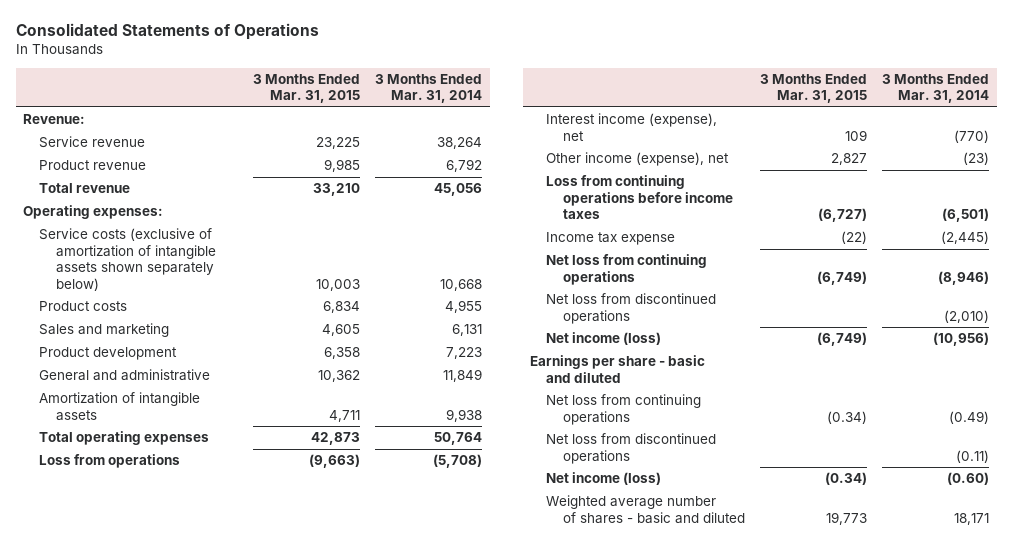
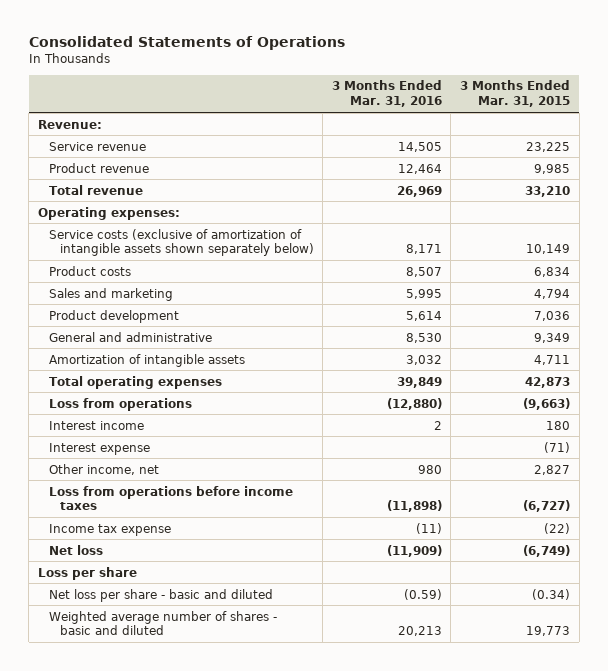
- | 3 Months Ended Mar. 31, 2015 | 3 Months Ended Mar. 31, 2014
+ | 3 Months Ended Mar. 31, 2016 | 3 Months Ended Mar. 31, 2015
- Service costs (exclusive of amortization of intangible assets shown separately below) | 10,003 | 10,668
+ Service costs (exclusive of amortization of intangible assets shown separately below) | 8,171 | 10,149
- Sales and marketing | 4,605 | 6,131
- Product development | 6,358 | 7,223
- General and administrative | 10,362 | 11,849
+ Sales and marketing | 5,995 | 4,794
+ Product development | 5,614 | 7,036
+ General and administrative | 8,530 | 9,349
- Interest income (expense), net | 109 | (770)
- Other income (expense), net | 2,827 | (23)
- Loss from continuing operations before income taxes | (6,727) | (6,501)
+ Interest income | 2 | 180
+ Interest expense | | (71)
+ Other income, net | 980 | 2,827
+ Loss from operations before income taxes | (11,898) | (6,727)
- Net loss from continuing operations | (6,749) | (8,946)
- Net loss from discontinued operations | | (2,010)
- Net income (loss) | (6,749) | (10,956)
- Earnings per share - basic and diluted
- Net loss from continuing operations | (0.34) | (0.49)
- Net loss from discontinued operations | | (0.11)
- Net income (loss) | (0.34) | (0.60)
+ Net loss | (11,909) | (6,749)
+ Loss per share
+ Net loss per share - basic and diluted | (0.59) | (0.34)

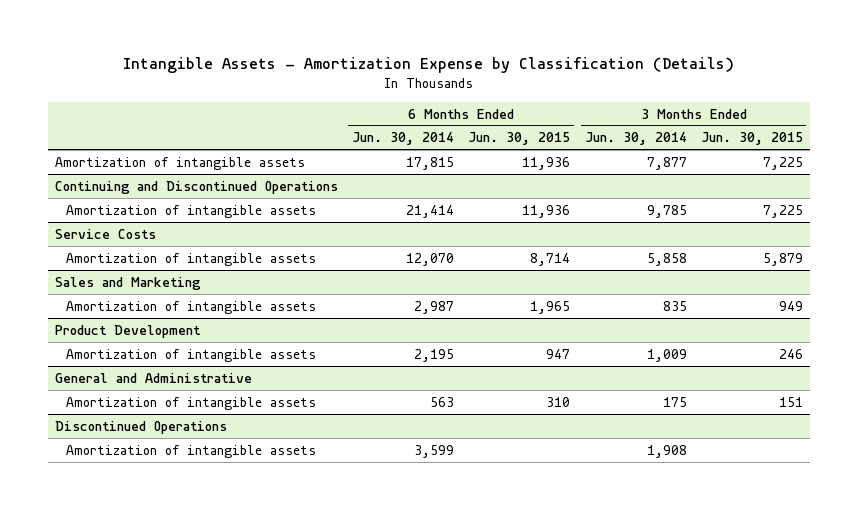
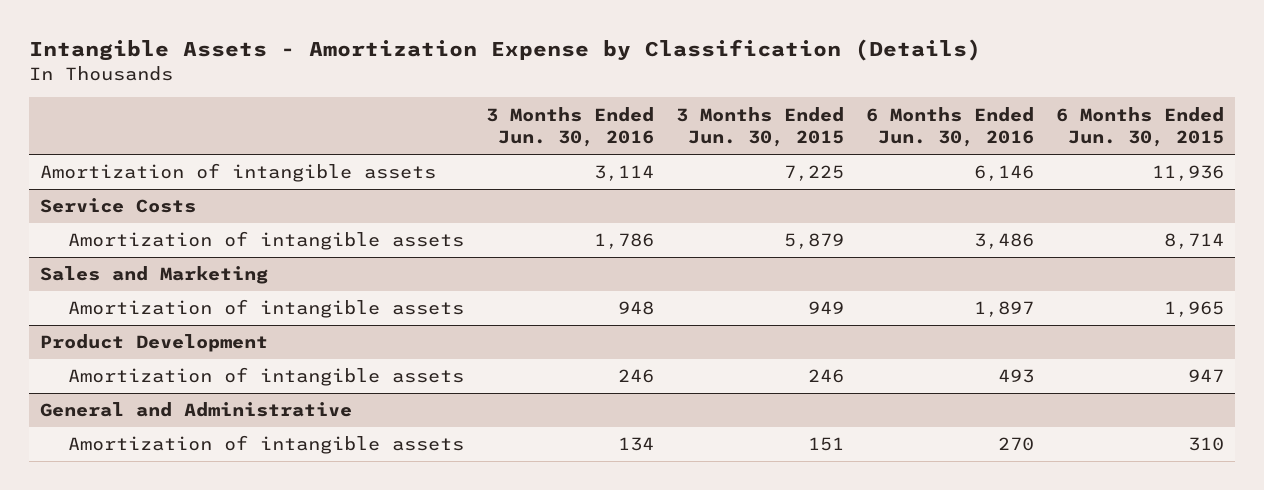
- | 6 Months Ended Jun. 30, 2014 | 6 Months Ended Jun. 30, 2015 | 3 Months Ended Jun. 30, 2014 | 3 Months Ended Jun. 30, 2015
+ | 3 Months Ended Jun. 30, 2016 | 3 Months Ended Jun. 30, 2015 | 6 Months Ended Jun. 30, 2016 | 6 Months Ended Jun. 30, 2015
- Continuing and Discontinued Operations
- Amortization of intangible assets | 21,414 | 11,936 | 9,785 | 7,225
- Discontinued Operations
- Amortization of intangible assets | 3,599 | | 1,908 |

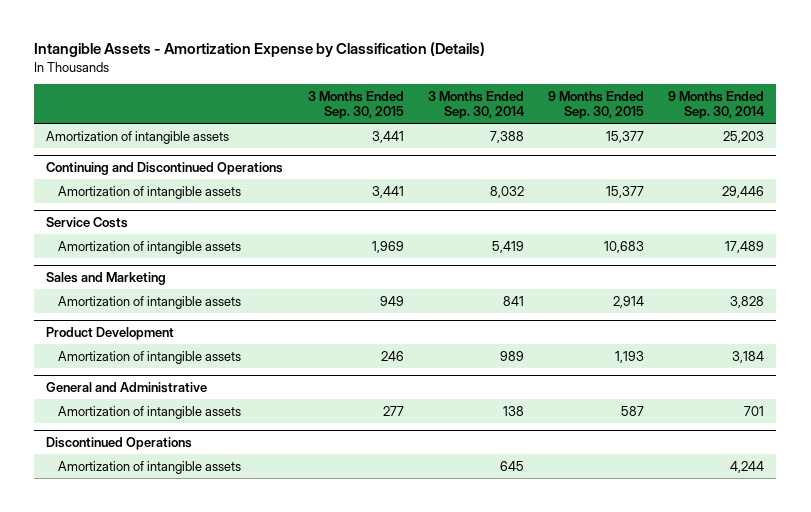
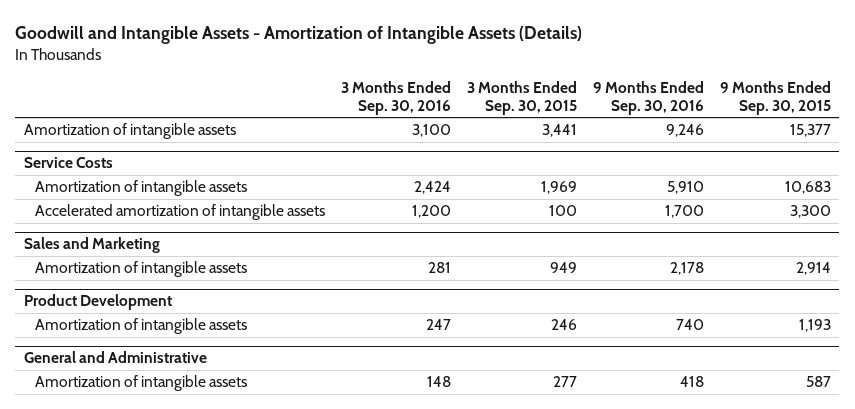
- Intangible Assets - Amortization Expense by Classification (Details)
+ Goodwill and Intangible Assets - Amortization of Intangible Assets (Details)
- | 3 Months Ended Sep. 30, 2015 | 3 Months Ended Sep. 30, 2014 | 9 Months Ended Sep. 30, 2015 | 9 Months Ended Sep. 30, 2014
+ | 3 Months Ended Sep. 30, 2016 | 3 Months Ended Sep. 30, 2015 | 9 Months Ended Sep. 30, 2016 | 9 Months Ended Sep. 30, 2015
- Continuing and Discontinued Operations
- Amortization of intangible assets | 3,441 | 8,032 | 15,377 | 29,446
@ Service Costs
+ Accelerated amortization of intangible assets | 1,200 | 100 | 1,700 | 3,300
- Discontinued Operations
- Amortization of intangible assets | | 645 | | 4,244

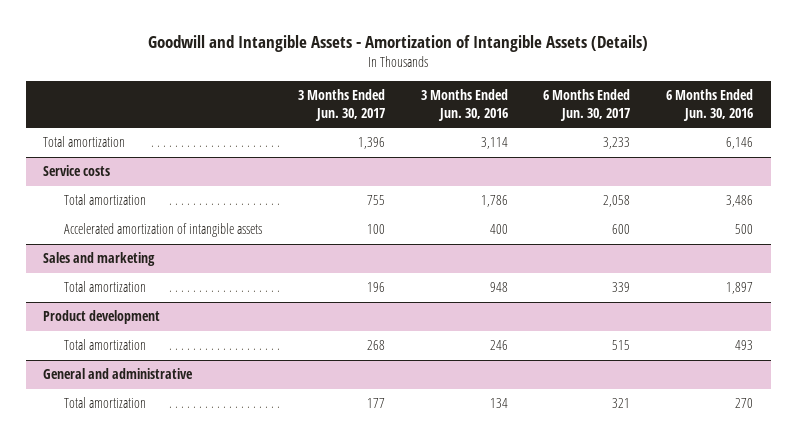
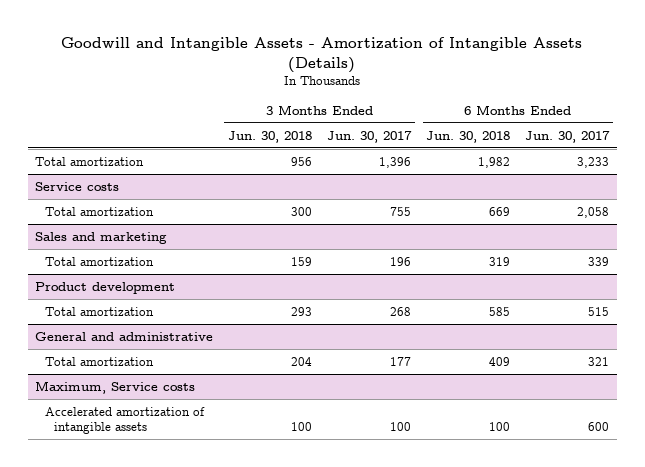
- | 3 Months Ended Jun. 30, 2017 | 3 Months Ended Jun. 30, 2016 | 6 Months Ended Jun. 30, 2017 | 6 Months Ended Jun. 30, 2016
+ | 3 Months Ended Jun. 30, 2018 | 3 Months Ended Jun. 30, 2017 | 6 Months Ended Jun. 30, 2018 | 6 Months Ended Jun. 30, 2017
@ Service costs
- Accelerated amortization of intangible assets | 100 | 400 | 600 | 500
+ Maximum, Service costs
+ Accelerated amortization of intangible assets | 100 | 100 | 100 | 600

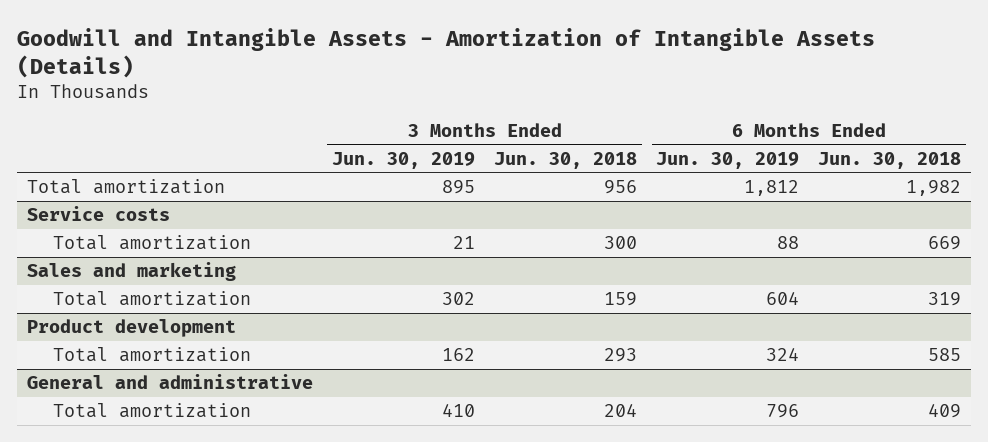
- | 3 Months Ended Jun. 30, 2018 | 3 Months Ended Jun. 30, 2017 | 6 Months Ended Jun. 30, 2018 | 6 Months Ended Jun. 30, 2017
+ | 3 Months Ended Jun. 30, 2019 | 3 Months Ended Jun. 30, 2018 | 6 Months Ended Jun. 30, 2019 | 6 Months Ended Jun. 30, 2018
- Maximum, Service costs
- Accelerated amortization of intangible assets | 100 | 100 | 100 | 600

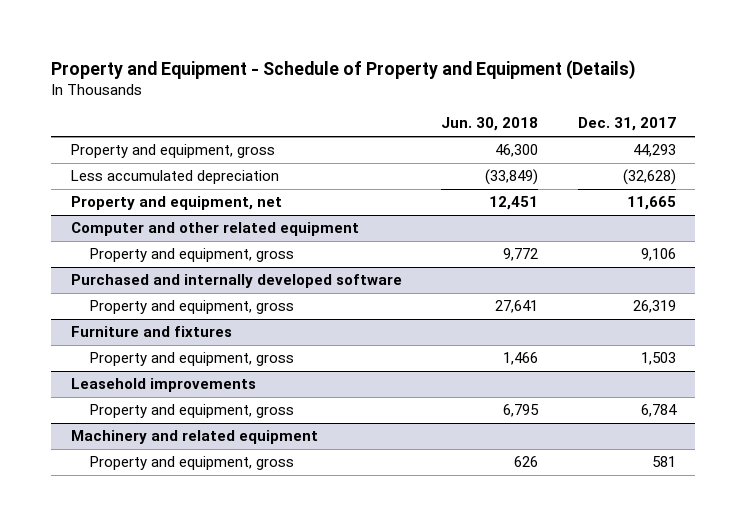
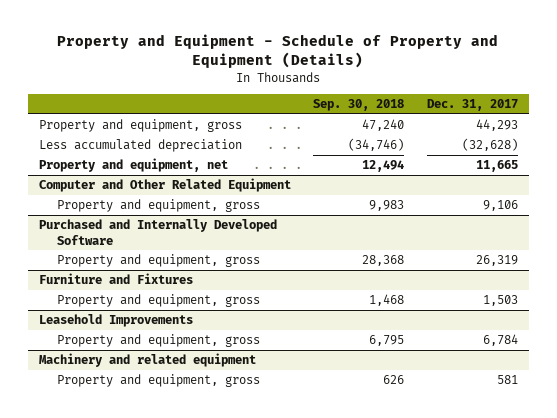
- | Jun. 30, 2018 | Dec. 31, 2017
+ | Sep. 30, 2018 | Dec. 31, 2017
- Computer and other related equipment
+ Computer and Other Related Equipment
- Purchased and internally developed software
+ Purchased and Internally Developed Software
- Furniture and fixtures
+ Furniture and Fixtures
- Leasehold improvements
+ Leasehold Improvements

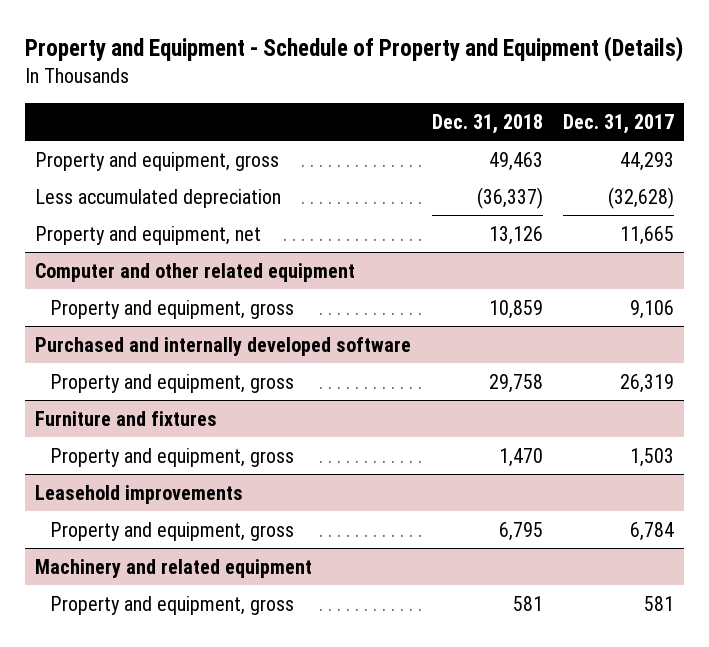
- | Sep. 30, 2018 | Dec. 31, 2017
+ | Dec. 31, 2018 | Dec. 31, 2017
- Computer and Other Related Equipment
+ Computer and other related equipment
- Purchased and Internally Developed Software
+ Purchased and internally developed software
- Furniture and Fixtures
+ Furniture and fixtures
- Leasehold Improvements
+ Leasehold improvements

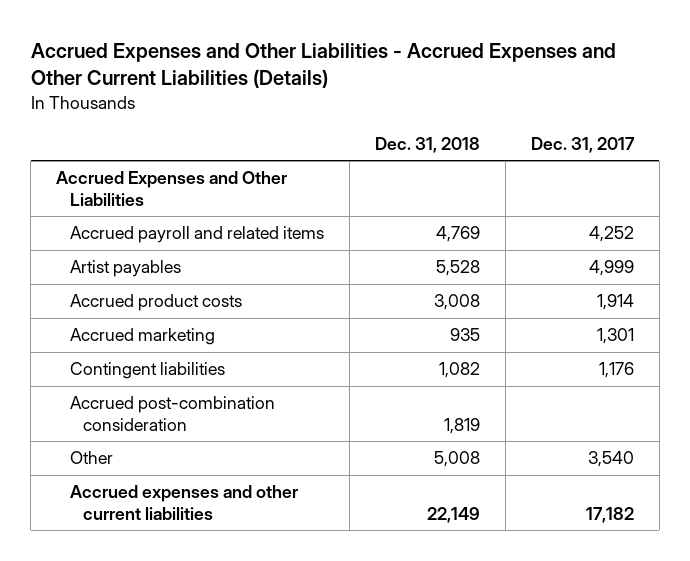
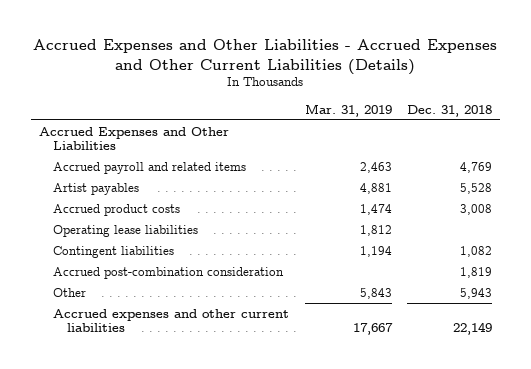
- | Dec. 31, 2018 | Dec. 31, 2017
+ | Mar. 31, 2019 | Dec. 31, 2018
- Accrued marketing | 935 | 1,301
+ Operating lease liabilities | 1,812 |
- Other | 5,008 | 3,540
+ Other | 5,843 | 5,943

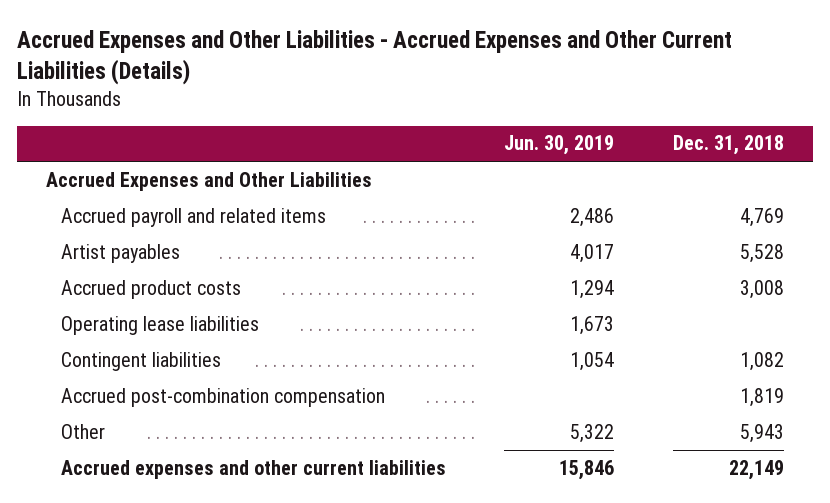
- | Mar. 31, 2019 | Dec. 31, 2018
+ | Jun. 30, 2019 | Dec. 31, 2018
- Accrued post-combination consideration | | 1,819
+ Accrued post-combination compensation | | 1,819

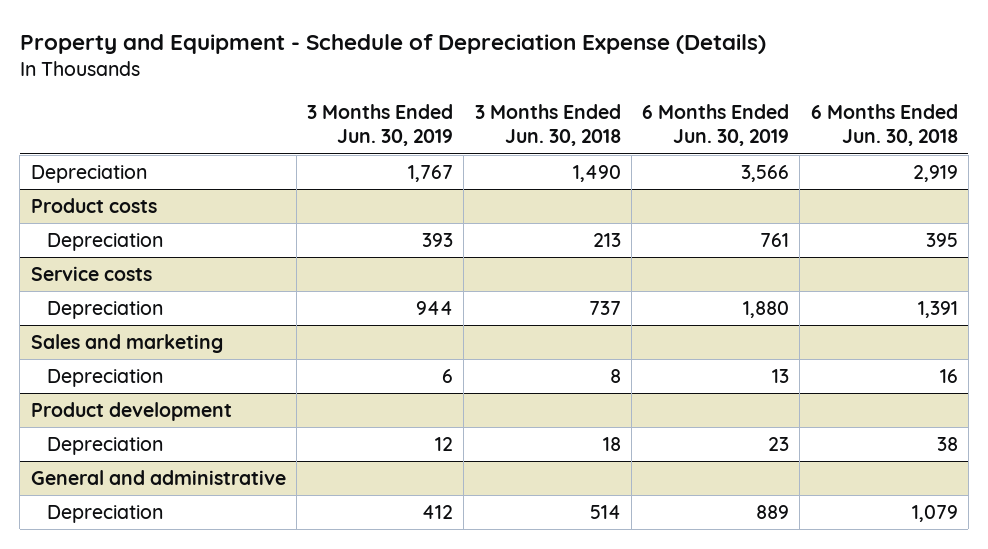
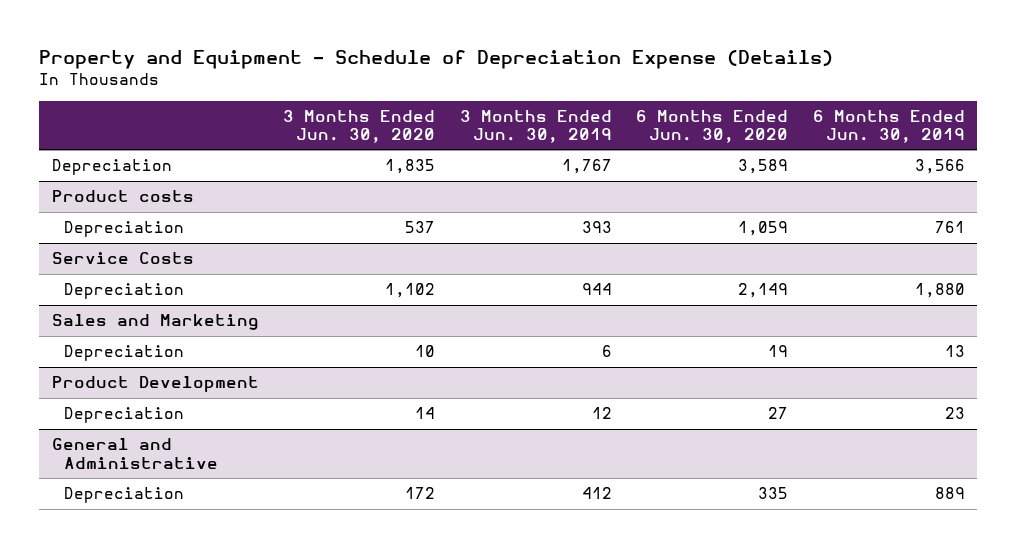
- | 3 Months Ended Jun. 30, 2019 | 3 Months Ended Jun. 30, 2018 | 6 Months Ended Jun. 30, 2019 | 6 Months Ended Jun. 30, 2018
+ | 3 Months Ended Jun. 30, 2020 | 3 Months Ended Jun. 30, 2019 | 6 Months Ended Jun. 30, 2020 | 6 Months Ended Jun. 30, 2019
- Service costs
+ Service Costs
- Sales and marketing
+ Sales and Marketing
- Product development
+ Product Development
- General and administrative
+ General and Administrative

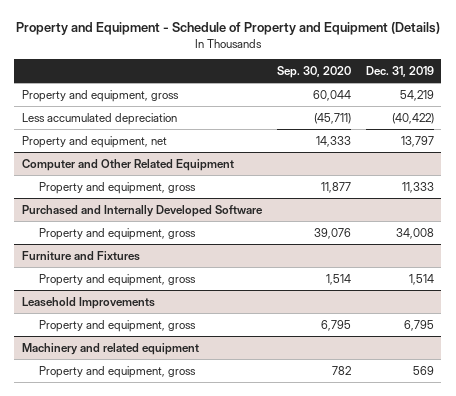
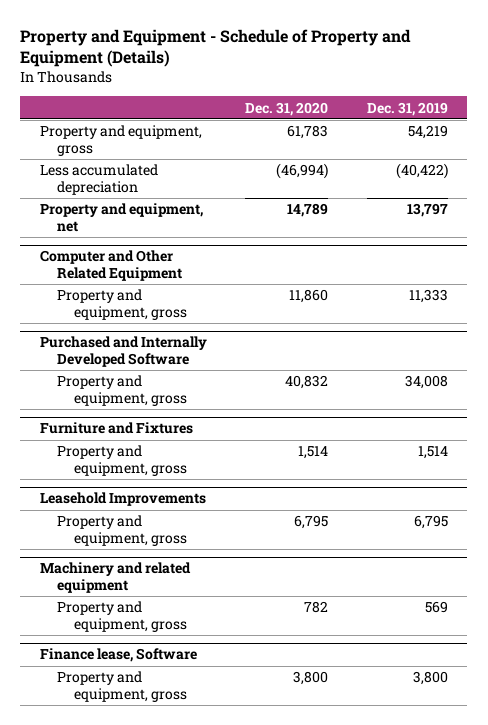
- | Sep. 30, 2020 | Dec. 31, 2019
+ | Dec. 31, 2020 | Dec. 31, 2019
+ Finance lease, Software
+ Property and equipment, gross | 3,800 | 3,800

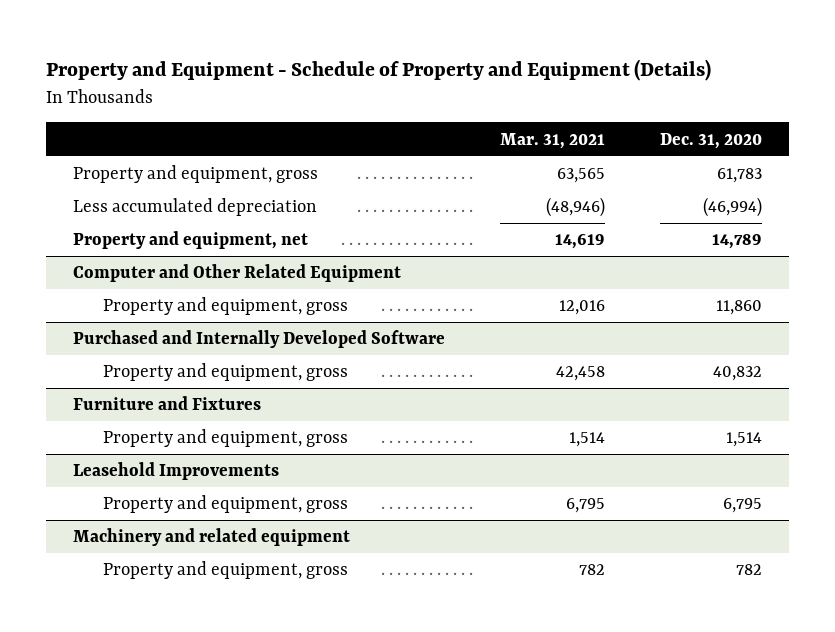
- | Dec. 31, 2020 | Dec. 31, 2019
+ | Mar. 31, 2021 | Dec. 31, 2020
- Finance lease, Software
- Property and equipment, gross | 3,800 | 3,800

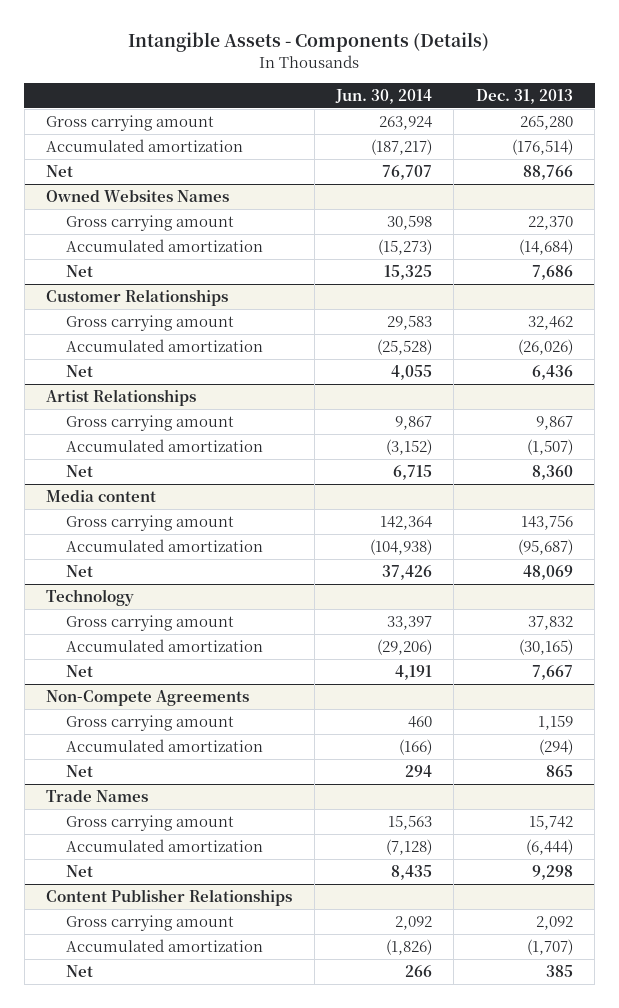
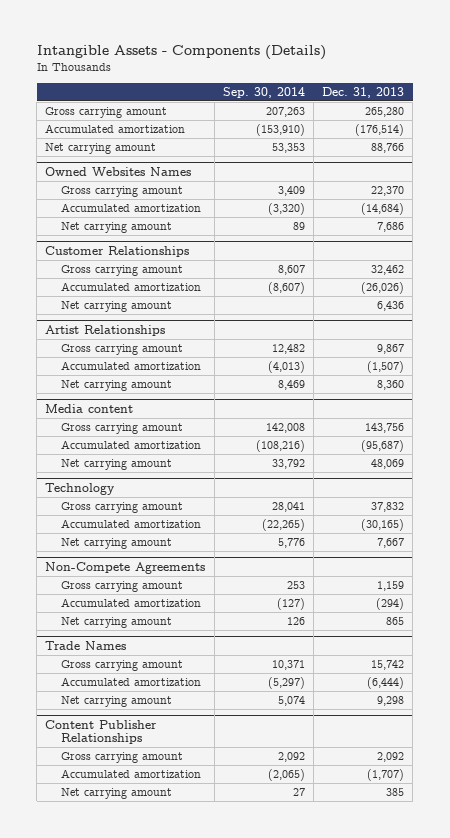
- | Jun. 30, 2014 | Dec. 31, 2013
+ | Sep. 30, 2014 | Dec. 31, 2013
- Net | 76,707 | 88,766
+ Net carrying amount | 53,353 | 88,766
@ Owned Websites Names
- Net | 15,325 | 7,686
+ Net carrying amount | 89 | 7,686
@ Customer Relationships
- Net | 4,055 | 6,436
+ Net carrying amount | | 6,436
@ Artist Relationships
- Net | 6,715 | 8,360
+ Net carrying amount | 8,469 | 8,360
@ Media content
- Net | 37,426 | 48,069
+ Net carrying amount | 33,792 | 48,069
@ Technology
- Net | 4,191 | 7,667
+ Net carrying amount | 5,776 | 7,667
@ Non-Compete Agreements
- Net | 294 | 865
+ Net carrying amount | 126 | 865
@ Trade Names
- Net | 8,435 | 9,298
+ Net carrying amount | 5,074 | 9,298
@ Content Publisher Relationships
- Net | 266 | 385
+ Net carrying amount | 27 | 385

